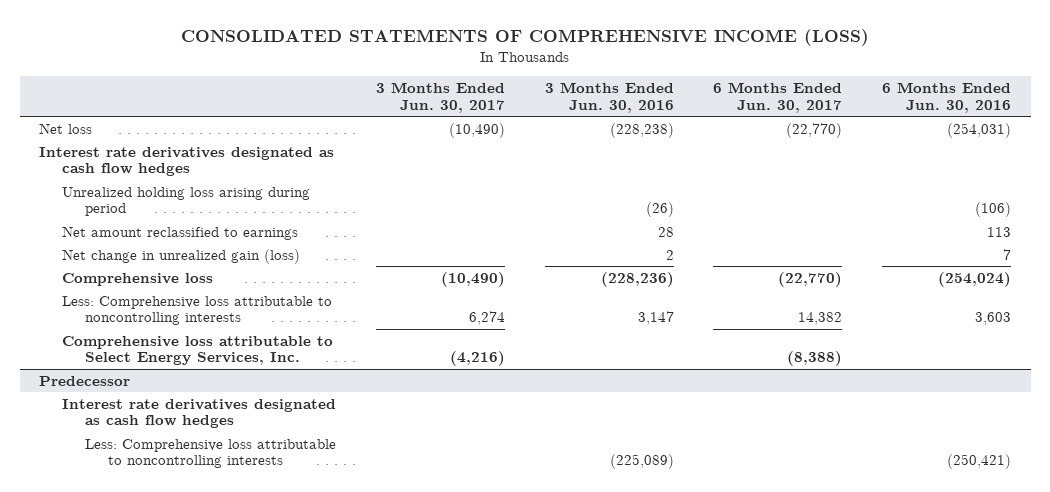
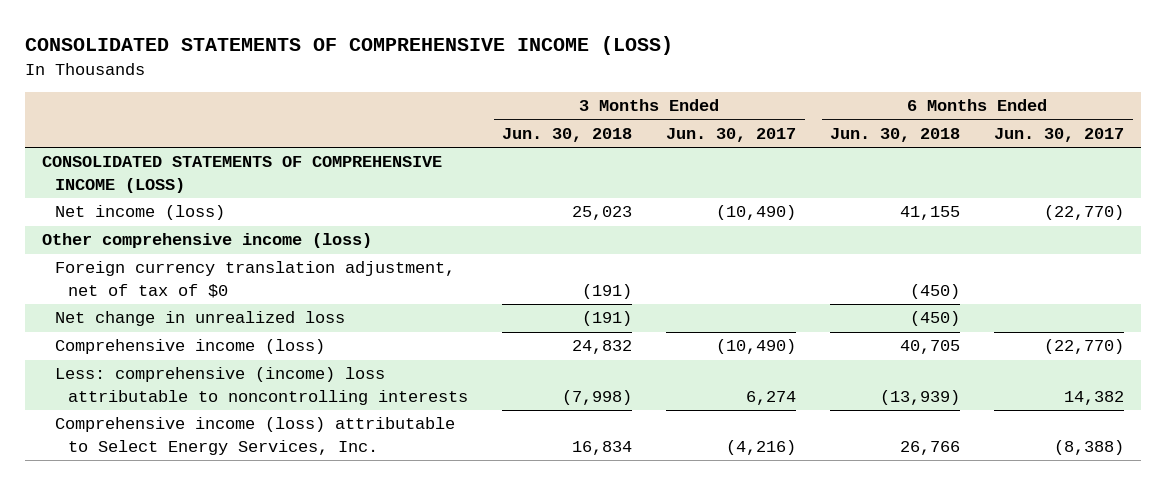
- | 3 Months Ended Jun. 30, 2017 | 3 Months Ended Jun. 30, 2016 | 6 Months Ended Jun. 30, 2017 | 6 Months Ended Jun. 30, 2016
+ | 3 Months Ended Jun. 30, 2018 | 3 Months Ended Jun. 30, 2017 | 6 Months Ended Jun. 30, 2018 | 6 Months Ended Jun. 30, 2017
- Net loss | (10,490) | (228,238) | (22,770) | (254,031)
- Interest rate derivatives designated as cash flow hedges
- Unrealized holding loss arising during period | | (26) | | (106)
- Net amount reclassified to earnings | | 28 | | 113
- Net change in unrealized gain (loss) | | 2 | | 7
- Comprehensive loss | (10,490) | (228,236) | (22,770) | (254,024)
- Less: Comprehensive loss attributable to noncontrolling interests | 6,274 | 3,147 | 14,382 | 3,603
- Comprehensive loss attributable to Select Energy Services, Inc. | (4,216) | | (8,388) |
- Predecessor
- Interest rate derivatives designated as cash flow hedges
- Less: Comprehensive loss attributable to noncontrolling interests | | (225,089) | | (250,421)
+ CONSOLIDATED STATEMENTS OF COMPREHENSIVE INCOME (LOSS)
+ Net income (loss) | 25,023 | (10,490) | 41,155 | (22,770)
+ Other comprehensive income (loss)
+ Foreign currency translation adjustment, net of tax of $0 | (191) | | (450) |
+ Net change in unrealized loss | (191) | | (450) |
+ Comprehensive income (loss) | 24,832 | (10,490) | 40,705 | (22,770)
+ Less: comprehensive (income) loss attributable to noncontrolling interests | (7,998) | 6,274 | (13,939) | 14,382
+ Comprehensive income (loss) attributable to Select Energy Services, Inc. | 16,834 | (4,216) | 26,766 | (8,388)

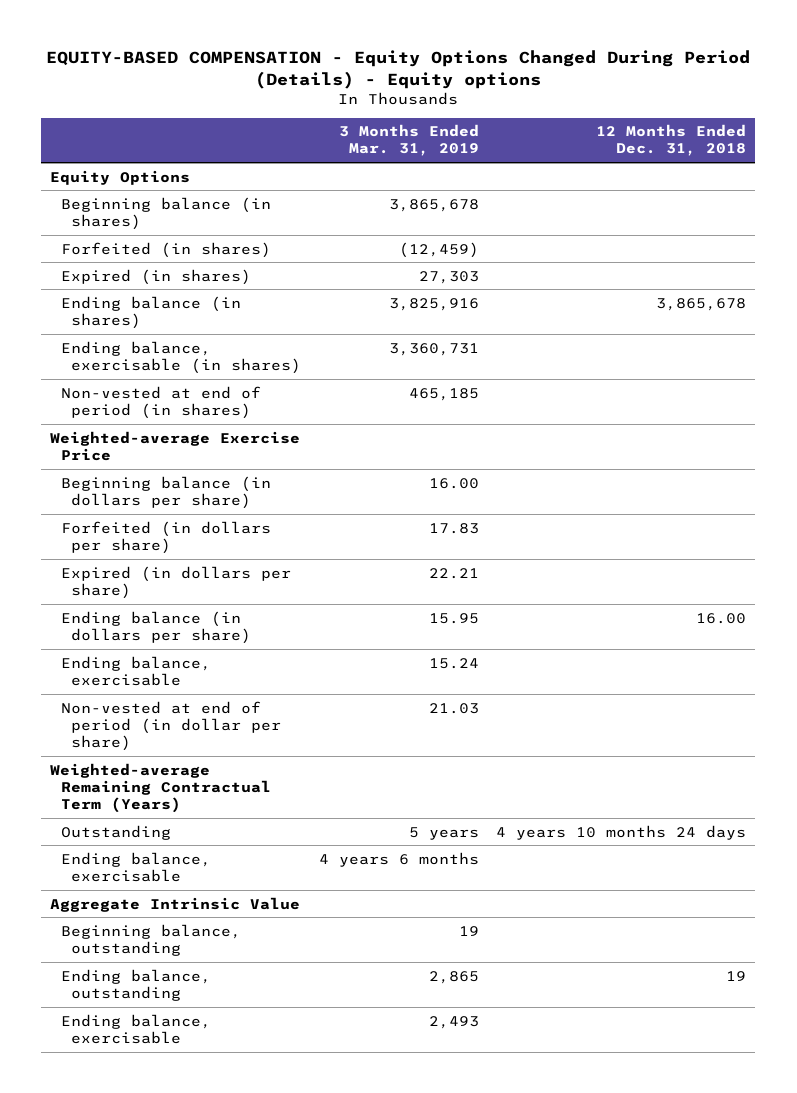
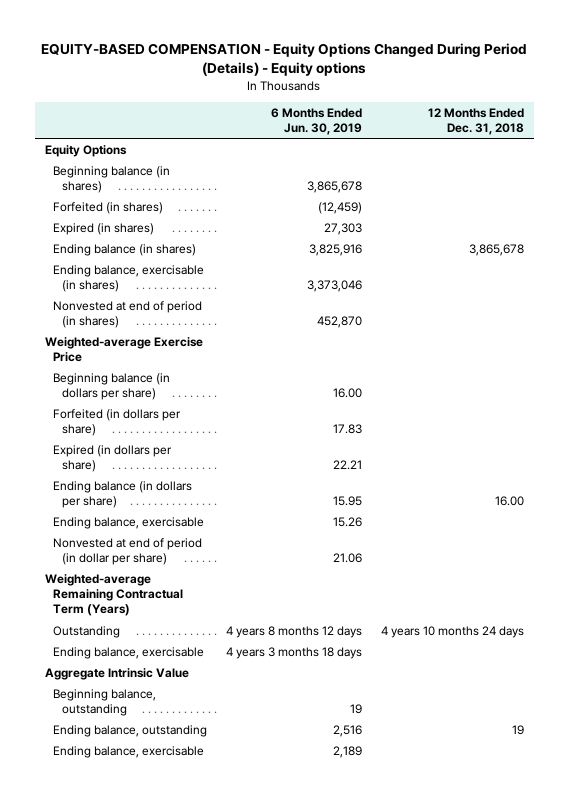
- | 3 Months Ended Mar. 31, 2019 | 12 Months Ended Dec. 31, 2018
+ | 6 Months Ended Jun. 30, 2019 | 12 Months Ended Dec. 31, 2018
- Non-vested at end of period (in shares) | 465,185 |
+ Nonvested at end of period (in shares) | 452,870 |
- Non-vested at end of period (in dollar per share) | 21.03 |
+ Nonvested at end of period (in dollar per share) | 21.06 |

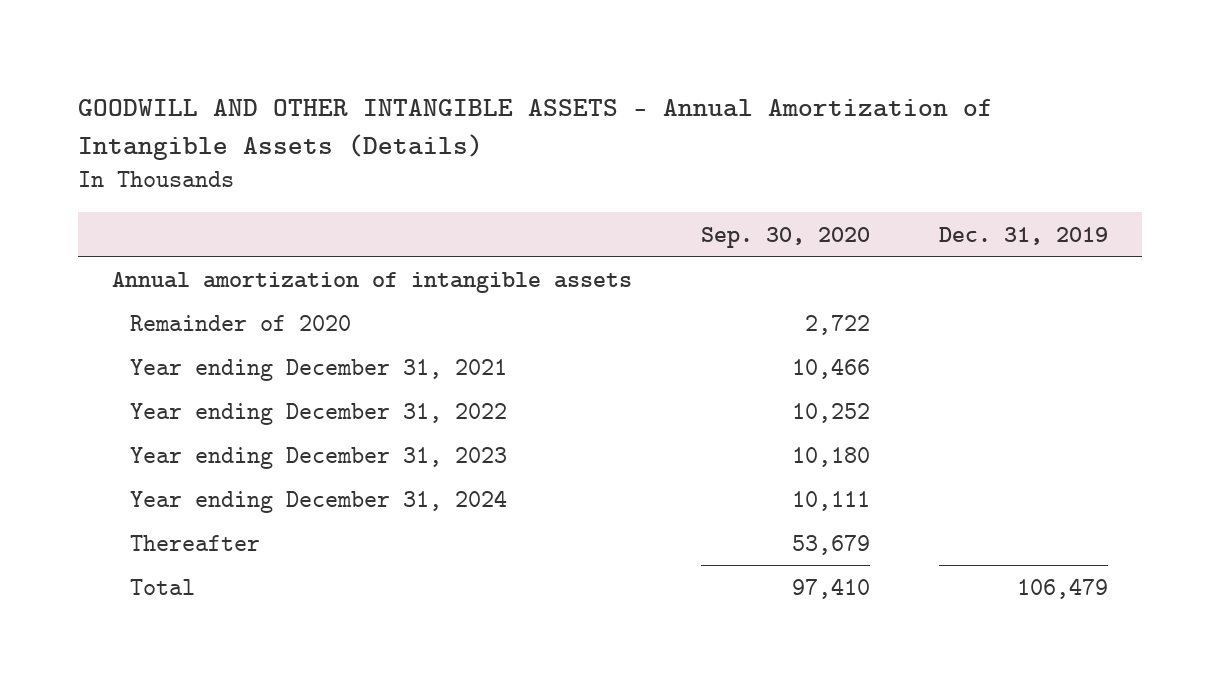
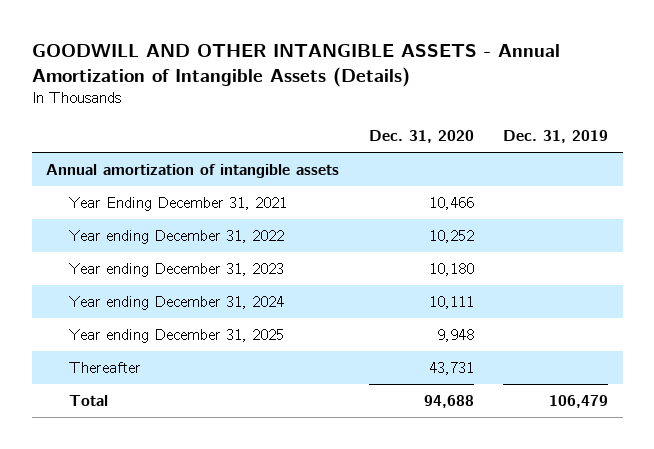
- | Sep. 30, 2020 | Dec. 31, 2019
+ | Dec. 31, 2020 | Dec. 31, 2019
- Remainder of 2020 | 2,722 |
- Year ending December 31, 2021 | 10,466 |
+ Year Ending December 31, 2021 | 10,466 |
+ Year ending December 31, 2025 | 9,948 |

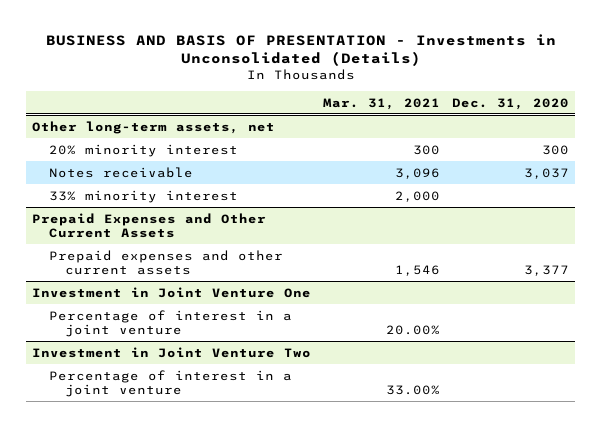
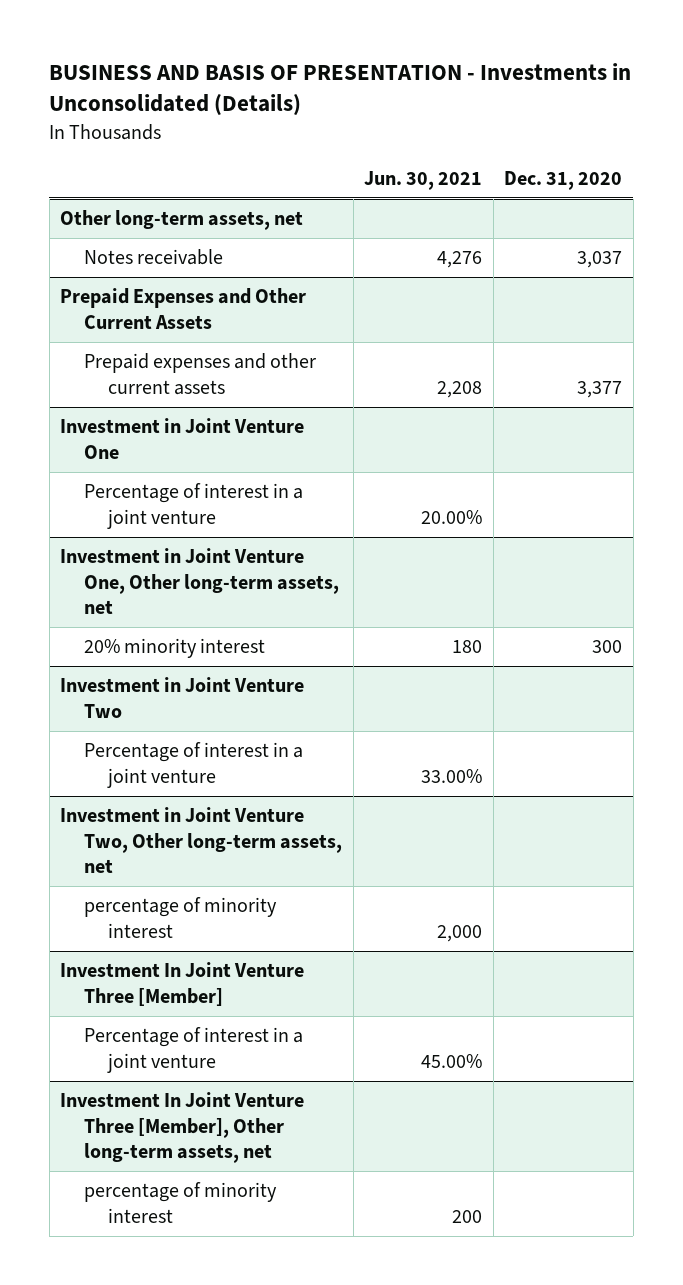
- | Mar. 31, 2021 | Dec. 31, 2020
+ | Jun. 30, 2021 | Dec. 31, 2020
@ Other long-term assets, net
- 20% minority interest | 300 | 300
- 33% minority interest | 2,000 |
+ Investment in Joint Venture One, Other long-term assets, net
+ 20% minority interest | 180 | 300
+ Investment in Joint Venture Two, Other long-term assets, net
+ percentage of minority interest | 2,000 |
+ Investment In Joint Venture Three [Member]
+ Percentage of interest in a joint venture | 45.00% |
+ Investment In Joint Venture Three [Member], Other long-term assets, net
+ percentage of minority interest | 200 |

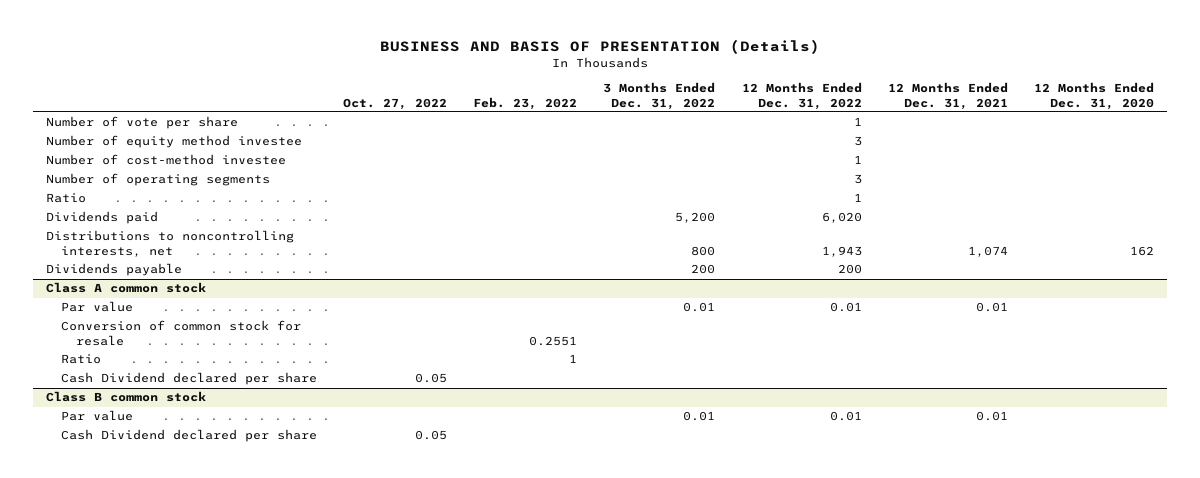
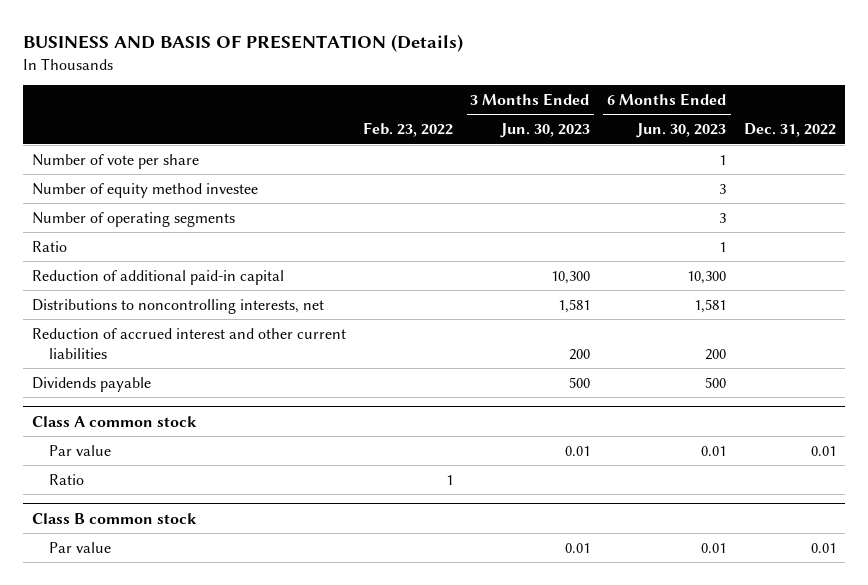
- | Oct. 27, 2022 | Feb. 23, 2022 | 3 Months Ended Dec. 31, 2022 | 12 Months Ended Dec. 31, 2022 | 12 Months Ended Dec. 31, 2021 | 12 Months Ended Dec. 31, 2020
+ | Feb. 23, 2022 | 3 Months Ended Jun. 30, 2023 | 6 Months Ended Jun. 30, 2023 | Dec. 31, 2022
- Number of cost-method investee | | | | 1 | |
- Dividends paid | | | 5,200 | 6,020 | |
+ Reduction of additional paid-in capital | | 10,300 | 10,300 |
+ Reduction of accrued interest and other current liabilities | | 200 | 200 |
@ Class A common stock
- Conversion of common stock for resale | | 0.2551 | | | |
- Cash Dividend declared per share | 0.05 | | | | |
@ Class B common stock
- Cash Dividend declared per share | 0.05 | | | | |

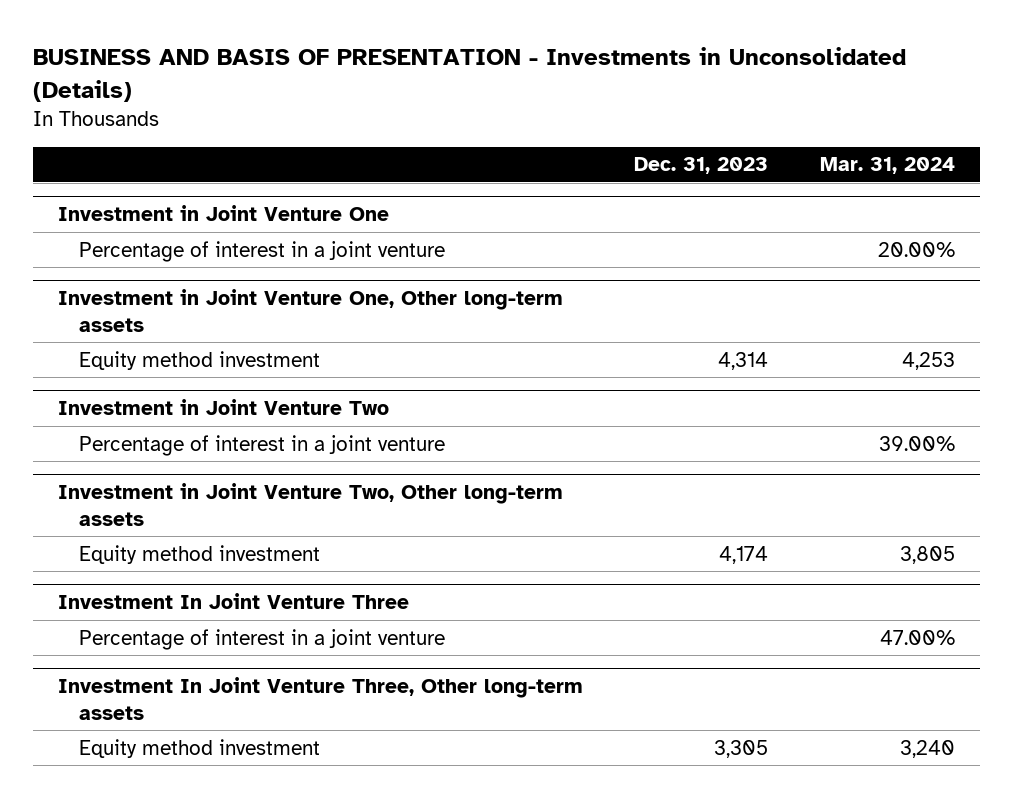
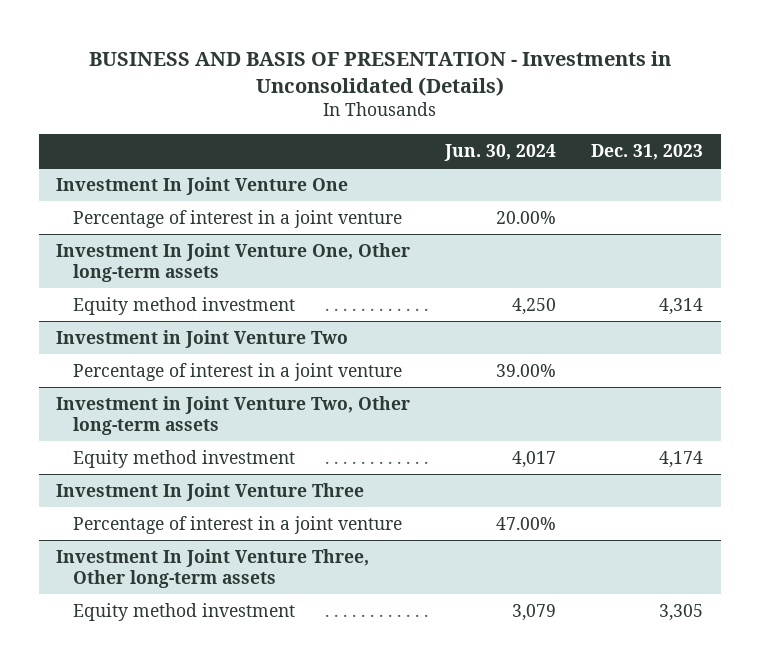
- | Dec. 31, 2023 | Mar. 31, 2024
+ | Jun. 30, 2024 | Dec. 31, 2023
- Investment in Joint Venture One
+ Investment In Joint Venture One
- Investment in Joint Venture One, Other long-term assets
+ Investment In Joint Venture One, Other long-term assets

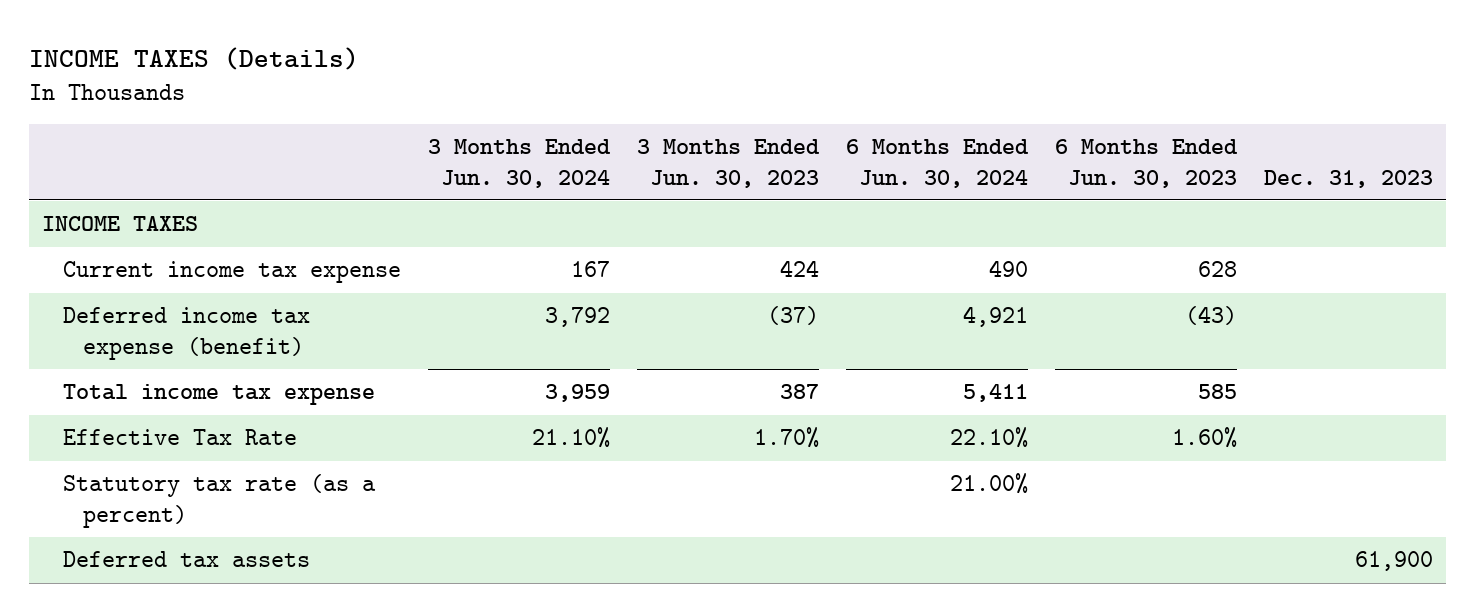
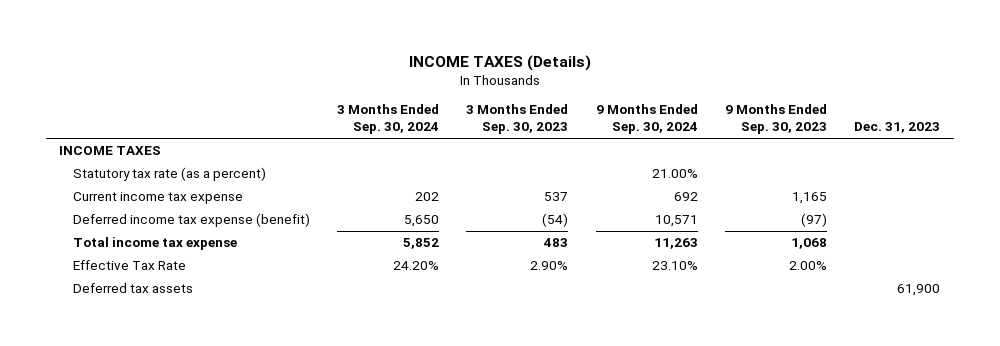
- | 3 Months Ended Jun. 30, 2024 | 3 Months Ended Jun. 30, 2023 | 6 Months Ended Jun. 30, 2024 | 6 Months Ended Jun. 30, 2023 | Dec. 31, 2023
+ | 3 Months Ended Sep. 30, 2024 | 3 Months Ended Sep. 30, 2023 | 9 Months Ended Sep. 30, 2024 | 9 Months Ended Sep. 30, 2023 | Dec. 31, 2023
moved up: Statutory tax rate (as a percent) | | | 21.00% | |

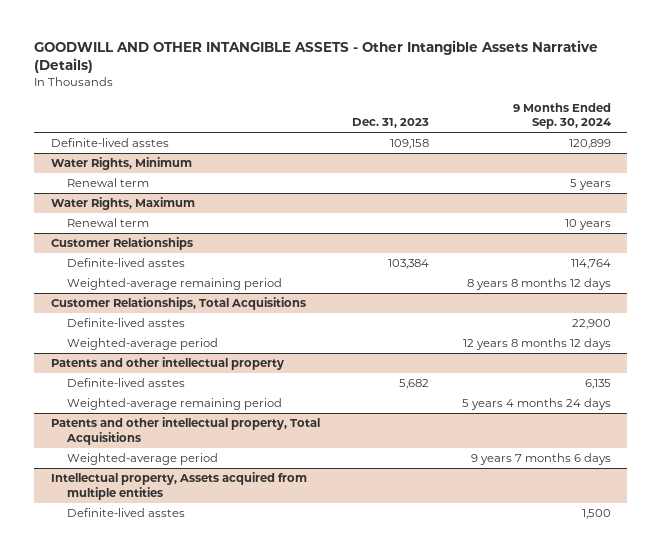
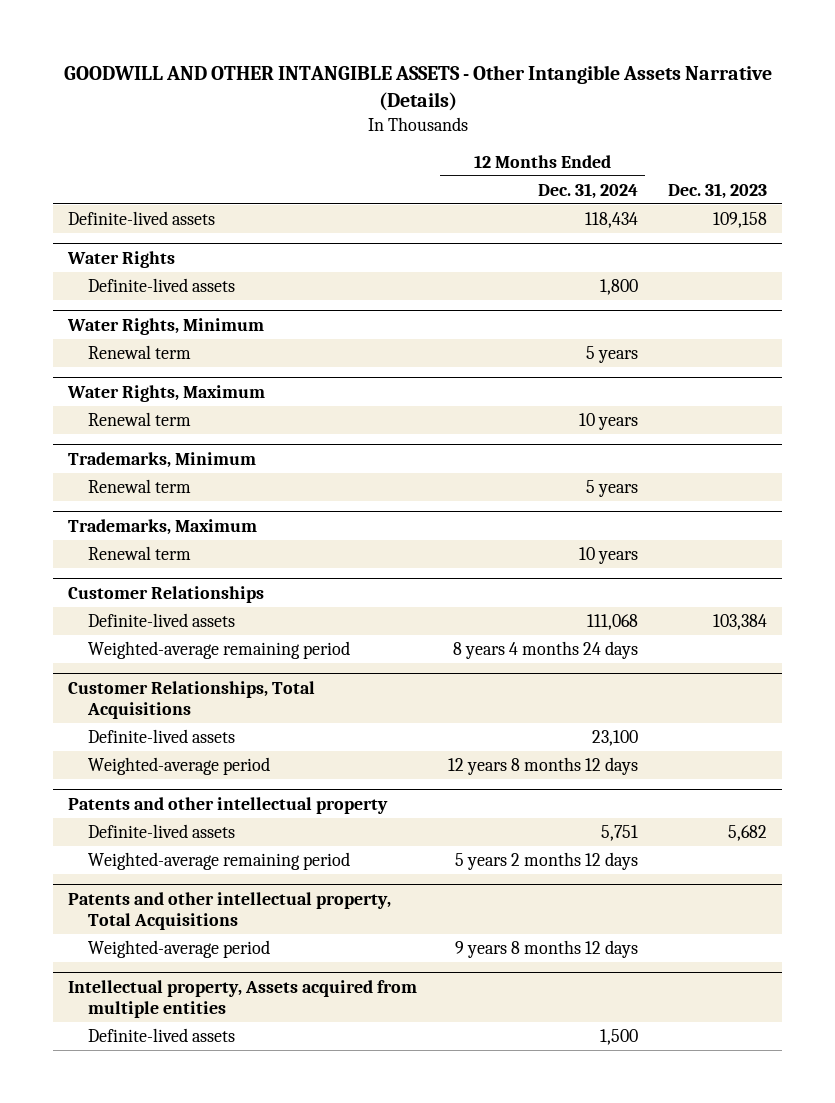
- | Dec. 31, 2023 | 9 Months Ended Sep. 30, 2024
+ | 12 Months Ended Dec. 31, 2024 | Dec. 31, 2023
- Definite-lived asstes | 109,158 | 120,899
+ Definite-lived assets | 118,434 | 109,158
+ Water Rights
+ Definite-lived assets | 1,800 |
+ Trademarks, Minimum
+ Renewal term | 5 years |
+ Trademarks, Maximum
+ Renewal term | 10 years |
@ Customer Relationships
- Definite-lived asstes | 103,384 | 114,764
+ Definite-lived assets | 111,068 | 103,384
@ Customer Relationships, Total Acquisitions
- Definite-lived asstes | | 22,900
+ Definite-lived assets | 23,100 |
@ Patents and other intellectual property
- Definite-lived asstes | 5,682 | 6,135
+ Definite-lived assets | 5,751 | 5,682
@ Intellectual property, Assets acquired from multiple entities
- Definite-lived asstes | | 1,500
+ Definite-lived assets | 1,500 |

